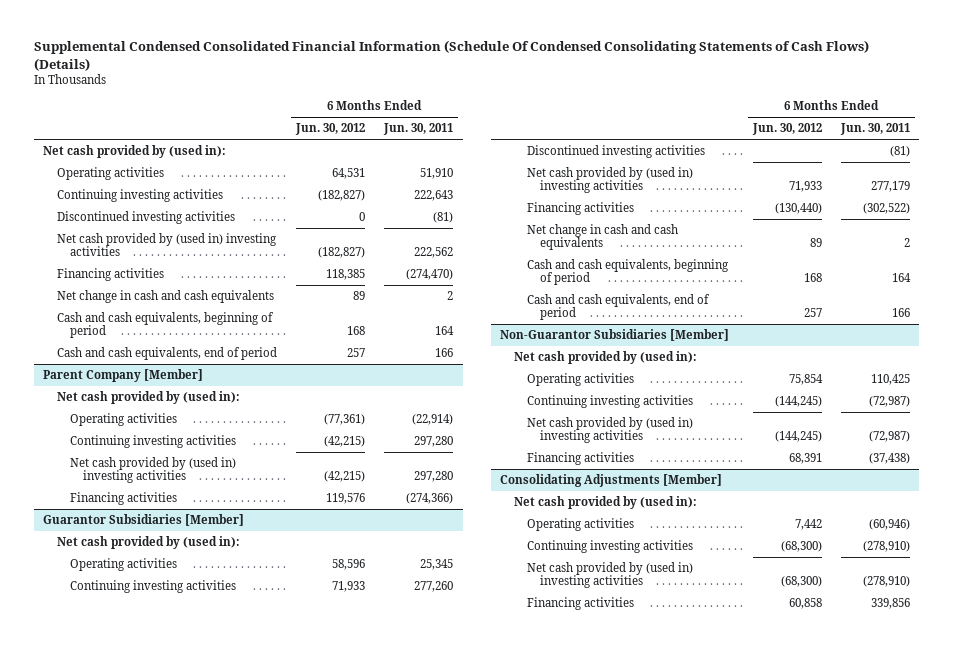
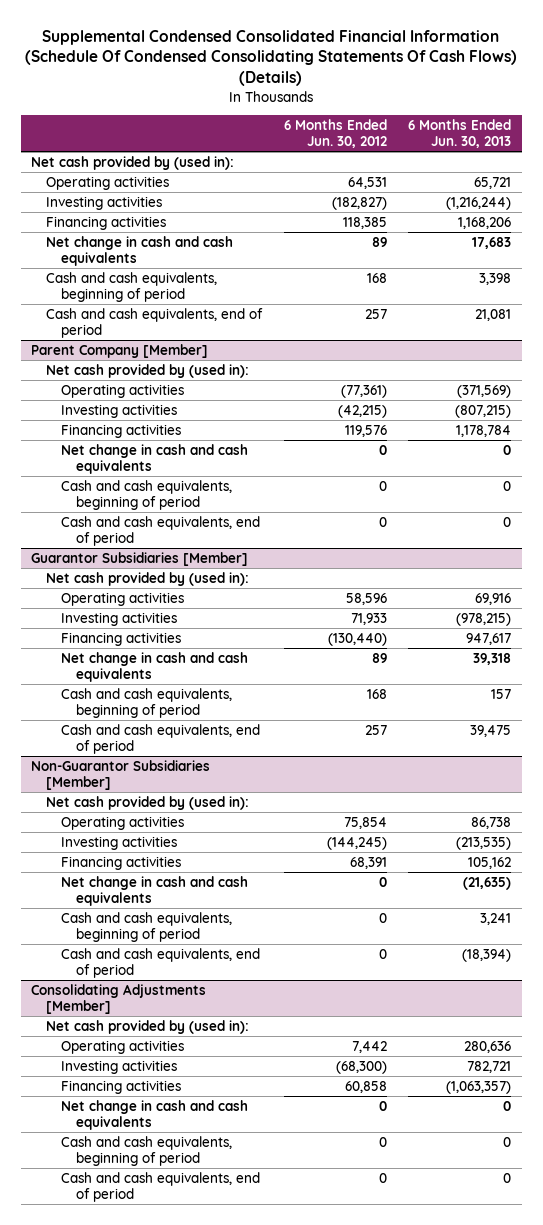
- Supplemental Condensed Consolidated Financial Information (Schedule Of Condensed Consolidating Statements of Cash Flows) (Details)
+ Supplemental Condensed Consolidated Financial Information (Schedule Of Condensed Consolidating Statements Of Cash Flows) (Details)
- | 6 Months Ended Jun. 30, 2012 | 6 Months Ended Jun. 30, 2011
+ | 6 Months Ended Jun. 30, 2012 | 6 Months Ended Jun. 30, 2013
- Continuing investing activities | (182,827) | 222,643
- Discontinued investing activities | 0 | (81)
- Net cash provided by (used in) investing activities | (182,827) | 222,562
+ Investing activities | (182,827) | (1,216,244)
@ Parent Company [Member]
- Continuing investing activities | (42,215) | 297,280
- Net cash provided by (used in) investing activities | (42,215) | 297,280
+ Investing activities | (42,215) | (807,215)
+ Net change in cash and cash equivalents | 0 | 0
+ Cash and cash equivalents, beginning of period | 0 | 0
+ Cash and cash equivalents, end of period | 0 | 0
@ Guarantor Subsidiaries [Member]
- Continuing investing activities | 71,933 | 277,260
- Discontinued investing activities | | (81)
- Net cash provided by (used in) investing activities | 71,933 | 277,179
+ Investing activities | 71,933 | (978,215)
@ Non-Guarantor Subsidiaries [Member]
- Continuing investing activities | (144,245) | (72,987)
- Net cash provided by (used in) investing activities | (144,245) | (72,987)
+ Investing activities | (144,245) | (213,535)
+ Net change in cash and cash equivalents | 0 | (21,635)
+ Cash and cash equivalents, beginning of period | 0 | 3,241
+ Cash and cash equivalents, end of period | 0 | (18,394)
@ Consolidating Adjustments [Member]
- Continuing investing activities | (68,300) | (278,910)
- Net cash provided by (used in) investing activities | (68,300) | (278,910)
+ Investing activities | (68,300) | 782,721
+ Net change in cash and cash equivalents | 0 | 0
+ Cash and cash equivalents, beginning of period | 0 | 0
+ Cash and cash equivalents, end of period | 0 | 0

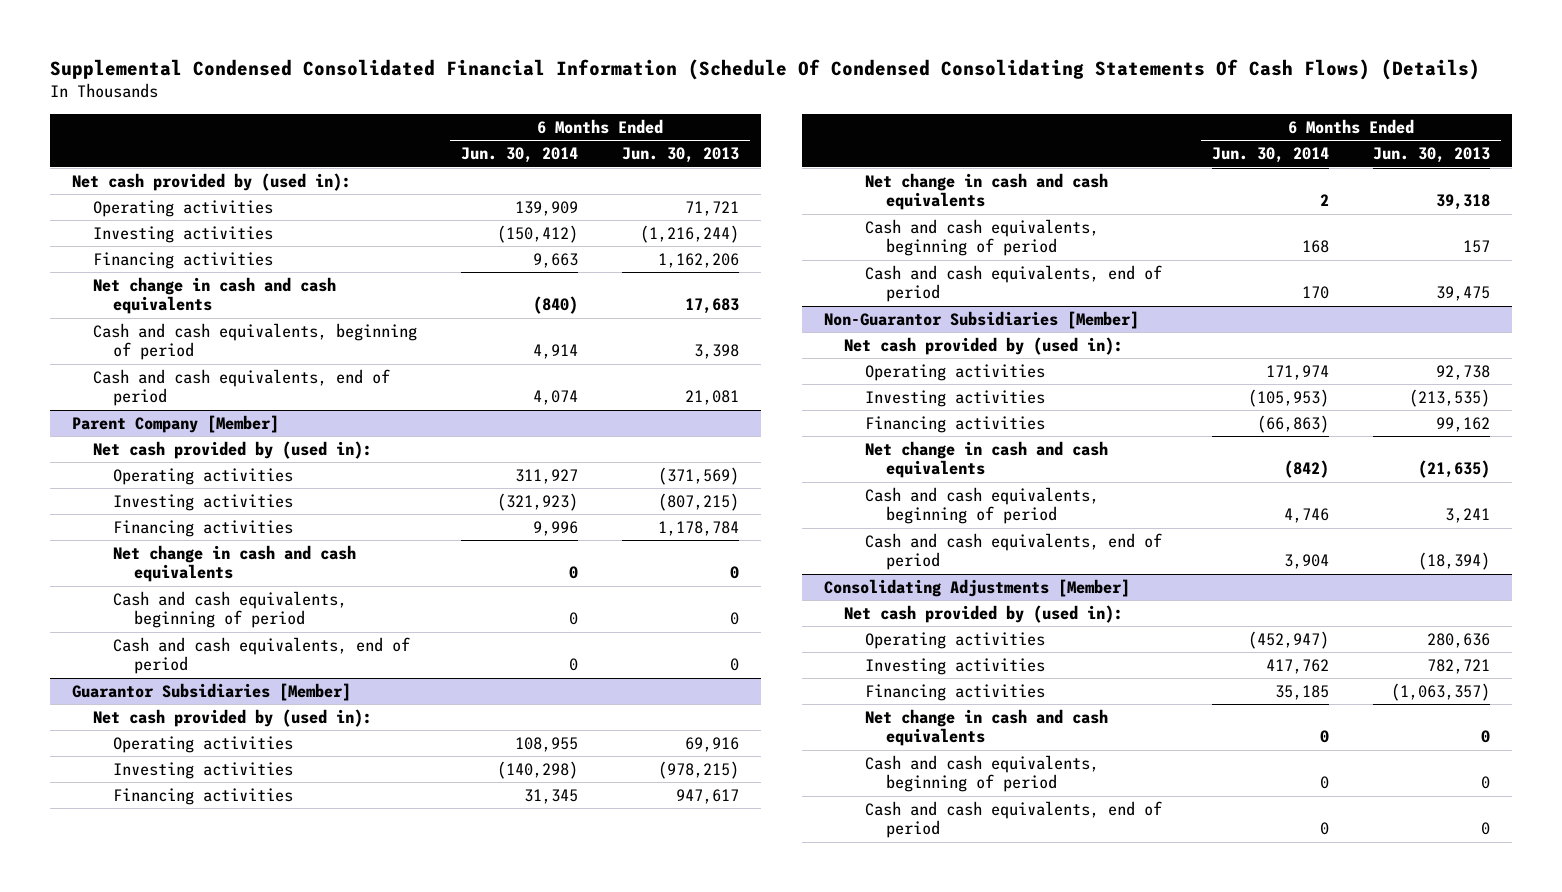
- | 6 Months Ended Jun. 30, 2012 | 6 Months Ended Jun. 30, 2013
+ | 6 Months Ended Jun. 30, 2014 | 6 Months Ended Jun. 30, 2013
- Operating activities | 64,531 | 65,721
+ Operating activities | 139,909 | 71,721
- Financing activities | 118,385 | 1,168,206
+ Financing activities | 9,663 | 1,162,206
@ Non-Guarantor Subsidiaries [Member]
- Operating activities | 75,854 | 86,738
+ Operating activities | 171,974 | 92,738
- Financing activities | 68,391 | 105,162
+ Financing activities | (66,863) | 99,162

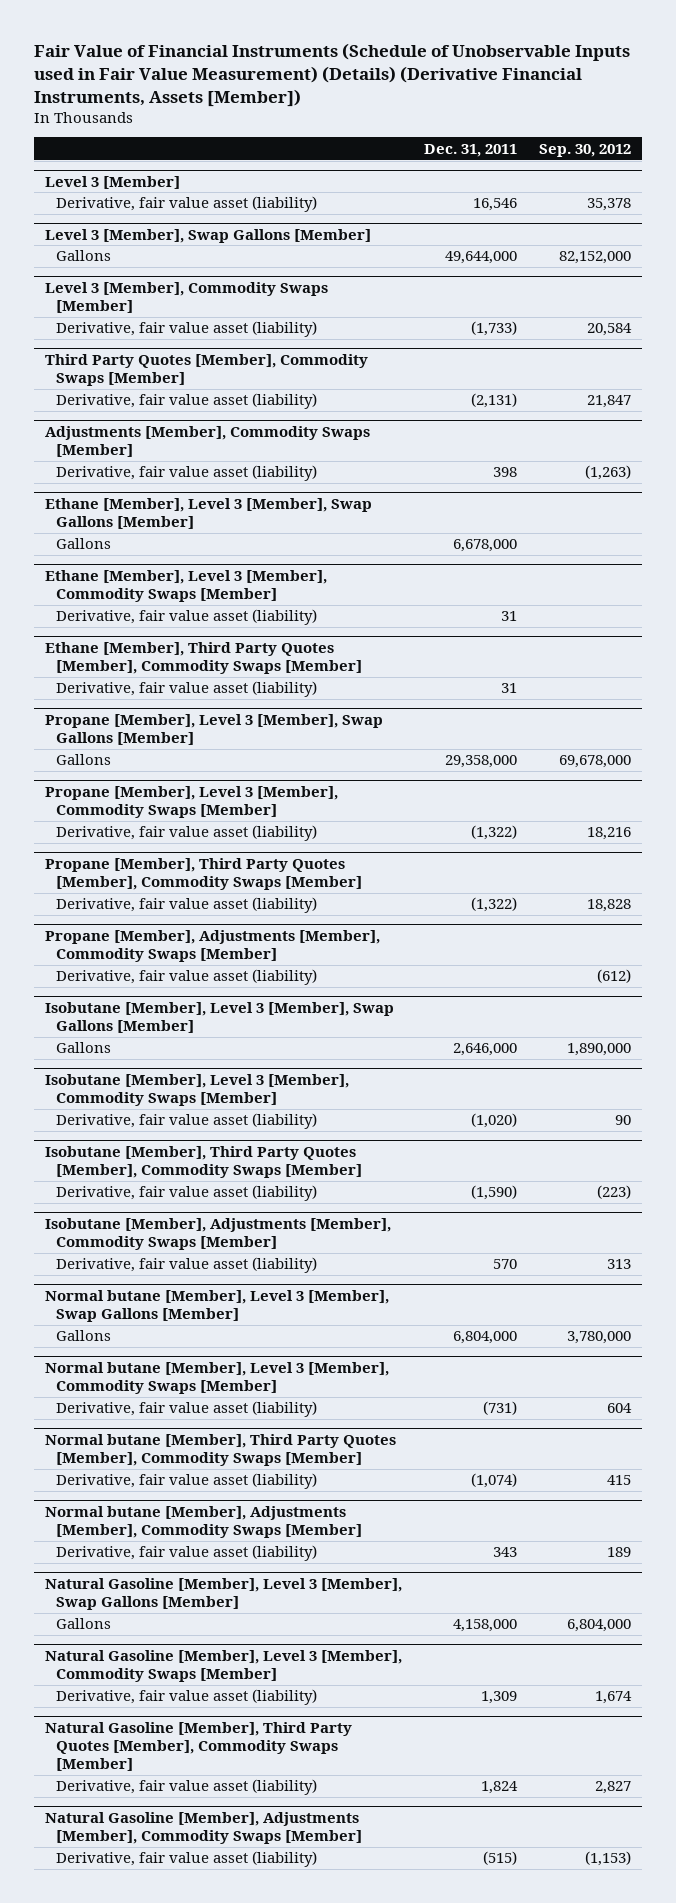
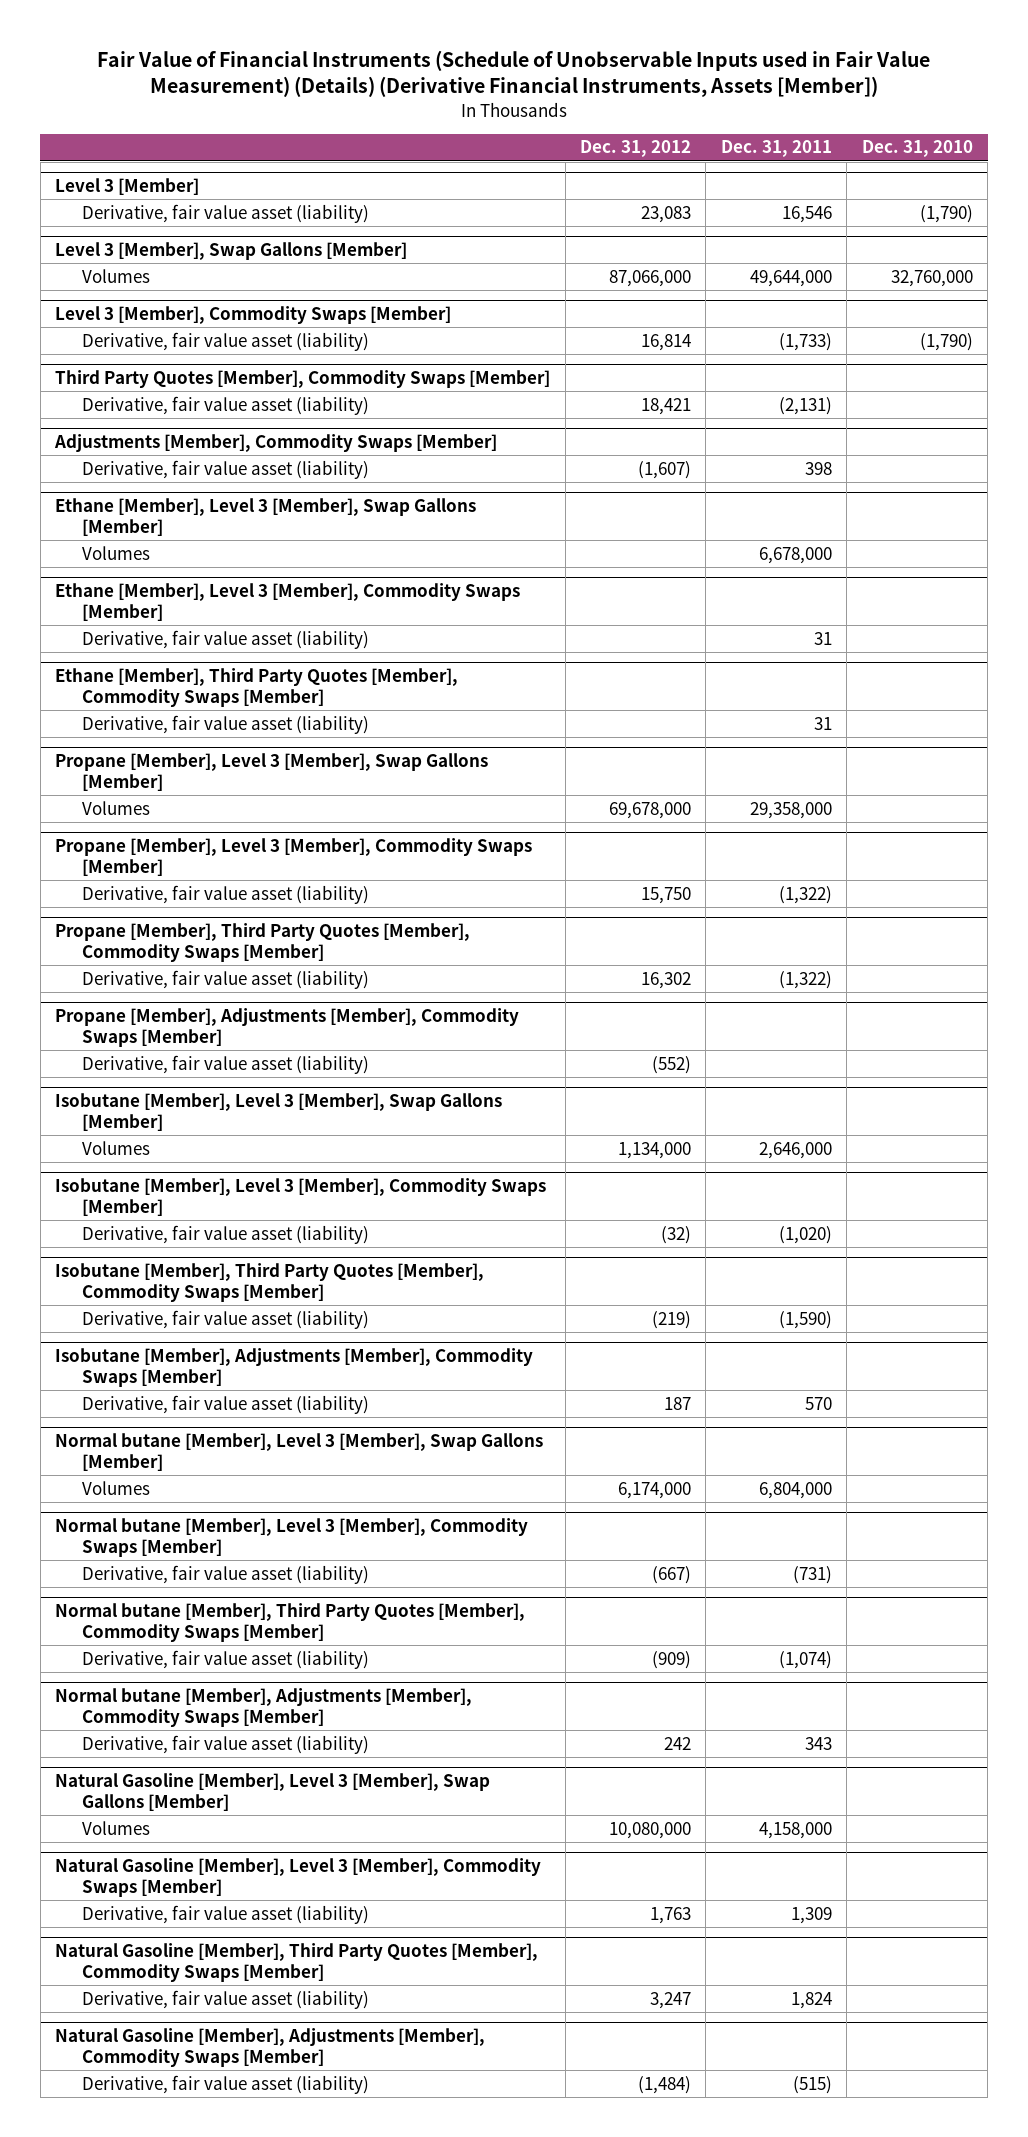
- | Dec. 31, 2011 | Sep. 30, 2012
+ | Dec. 31, 2012 | Dec. 31, 2011 | Dec. 31, 2010
@ Level 3 [Member], Swap Gallons [Member]
- Gallons | 49,644,000 | 82,152,000
+ Volumes | 87,066,000 | 49,644,000 | 32,760,000
@ Ethane [Member], Level 3 [Member], Swap Gallons [Member]
- Gallons | 6,678,000 |
+ Volumes | | 6,678,000 |
@ Propane [Member], Level 3 [Member], Swap Gallons [Member]
- Gallons | 29,358,000 | 69,678,000
+ Volumes | 69,678,000 | 29,358,000 |
@ Isobutane [Member], Level 3 [Member], Swap Gallons [Member]
- Gallons | 2,646,000 | 1,890,000
+ Volumes | 1,134,000 | 2,646,000 |
@ Normal butane [Member], Level 3 [Member], Swap Gallons [Member]
- Gallons | 6,804,000 | 3,780,000
+ Volumes | 6,174,000 | 6,804,000 |
@ Natural Gasoline [Member], Level 3 [Member], Swap Gallons [Member]
- Gallons | 4,158,000 | 6,804,000
+ Volumes | 10,080,000 | 4,158,000 |

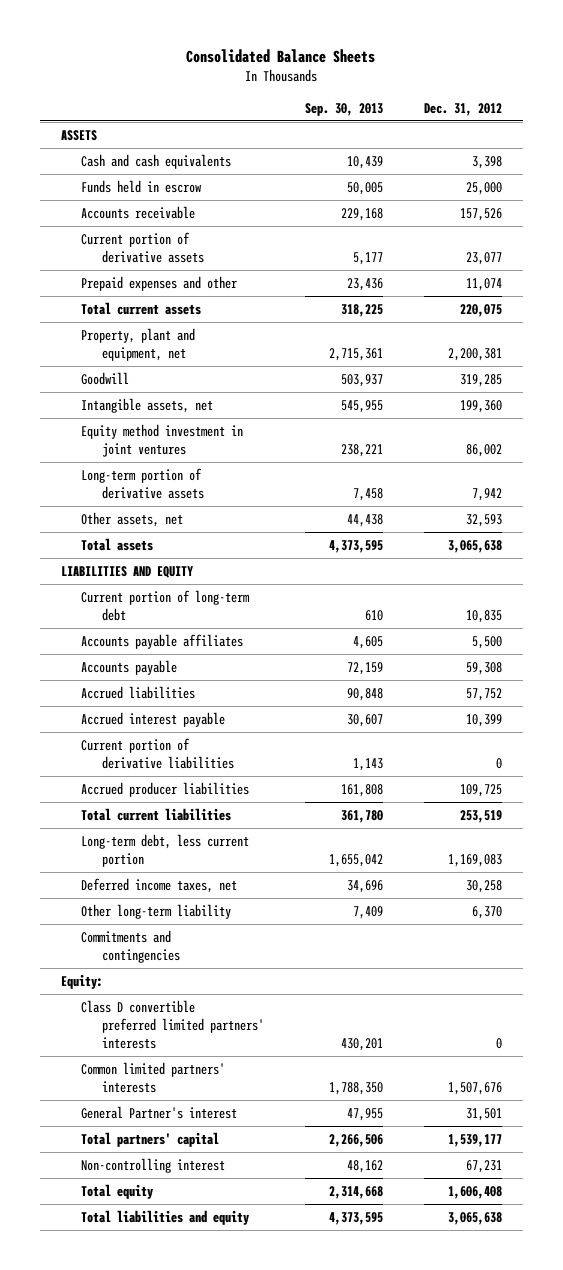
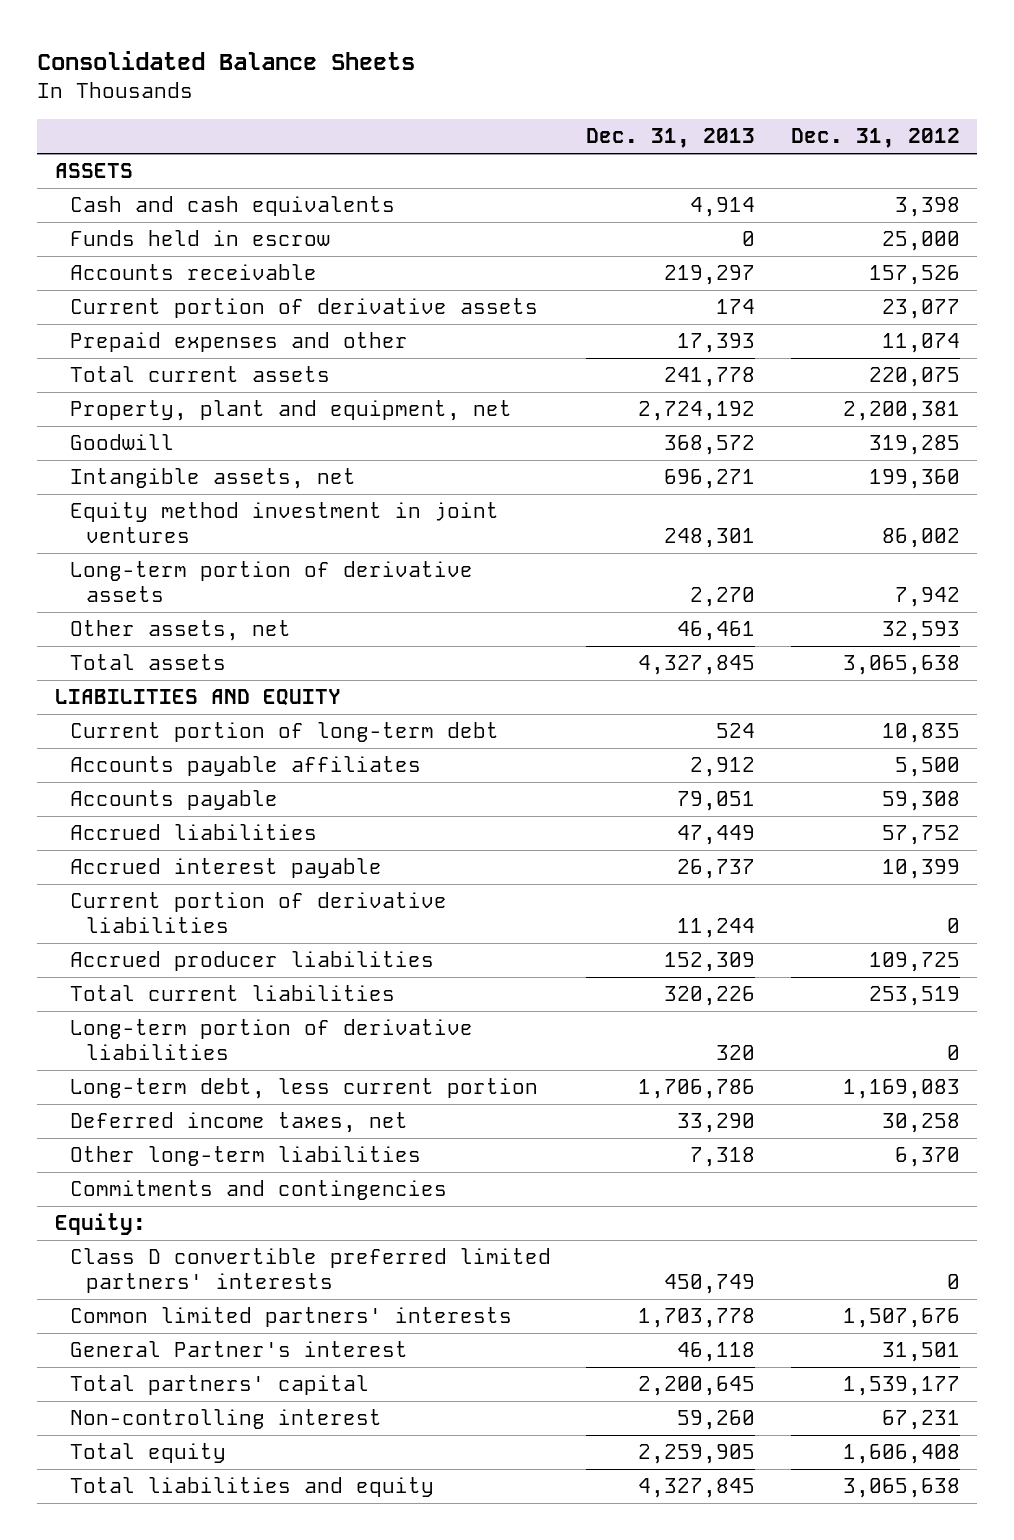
- | Sep. 30, 2013 | Dec. 31, 2012
+ | Dec. 31, 2013 | Dec. 31, 2012
+ Long-term portion of derivative liabilities | 320 | 0
- Other long-term liability | 7,409 | 6,370
+ Other long-term liabilities | 7,318 | 6,370

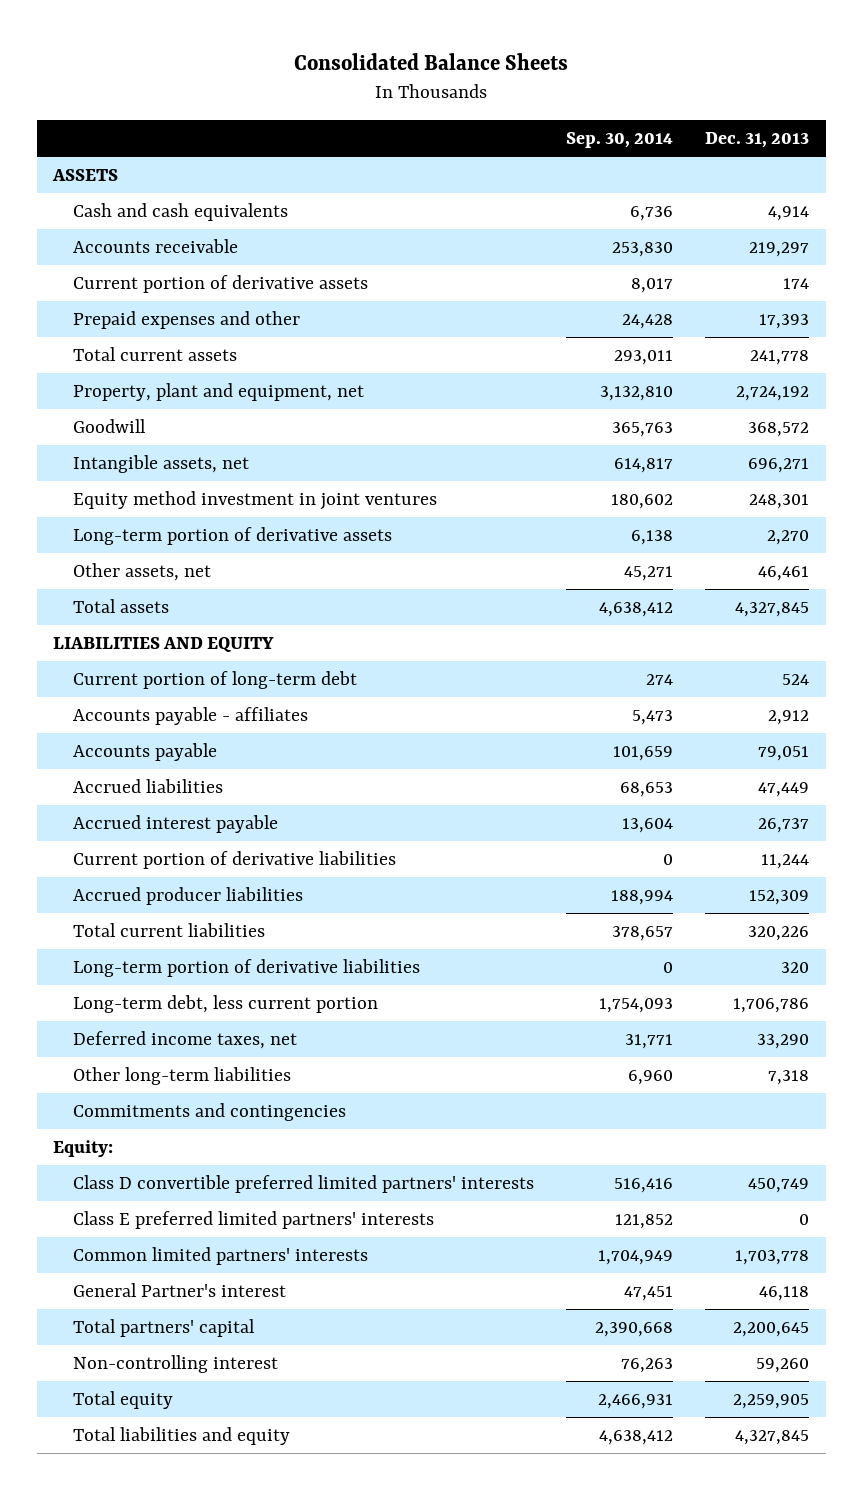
- | Dec. 31, 2013 | Dec. 31, 2012
+ | Sep. 30, 2014 | Dec. 31, 2013
- Funds held in escrow | 0 | 25,000
- Accounts payable affiliates | 2,912 | 5,500
+ Accounts payable - affiliates | 5,473 | 2,912
+ Class E preferred limited partners' interests | 121,852 | 0

